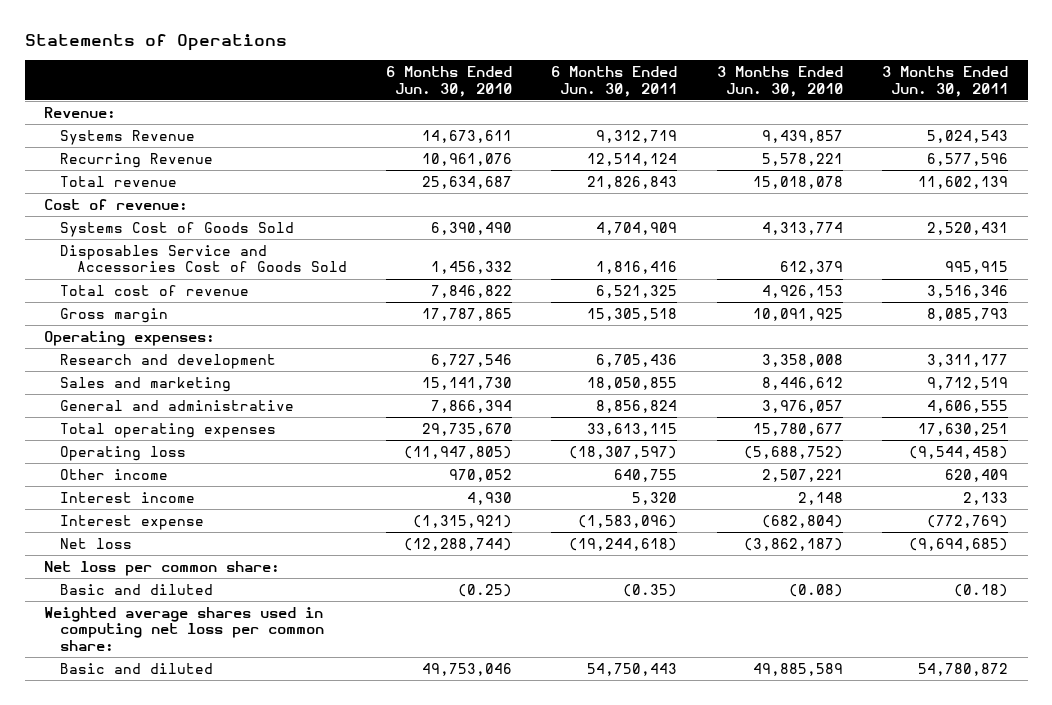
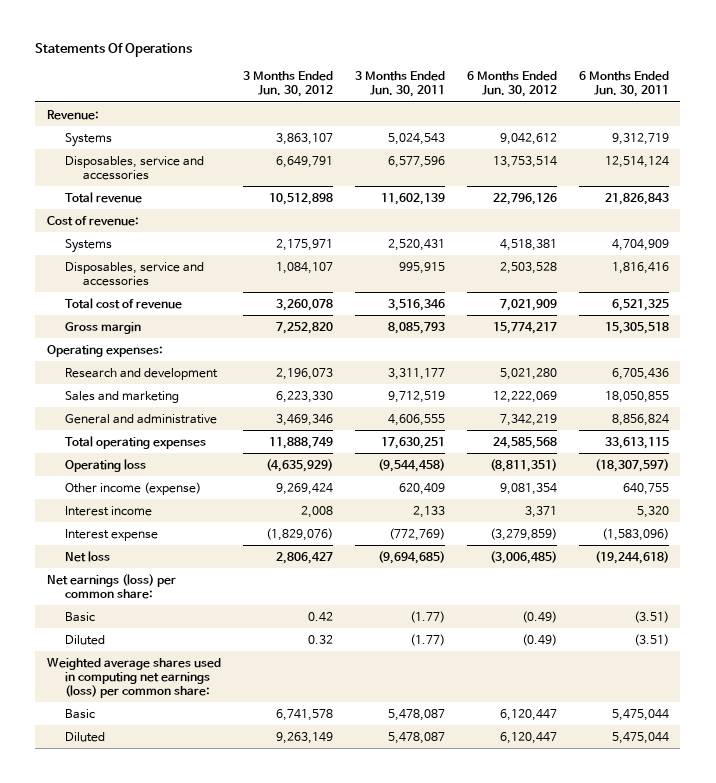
- Statements of Operations
+ Statements Of Operations
- | 6 Months Ended Jun. 30, 2010 | 6 Months Ended Jun. 30, 2011 | 3 Months Ended Jun. 30, 2010 | 3 Months Ended Jun. 30, 2011
+ | 3 Months Ended Jun. 30, 2012 | 3 Months Ended Jun. 30, 2011 | 6 Months Ended Jun. 30, 2012 | 6 Months Ended Jun. 30, 2011
- Systems Revenue | 14,673,611 | 9,312,719 | 9,439,857 | 5,024,543
- Recurring Revenue | 10,961,076 | 12,514,124 | 5,578,221 | 6,577,596
+ Systems | 3,863,107 | 5,024,543 | 9,042,612 | 9,312,719
+ Disposables, service and accessories | 6,649,791 | 6,577,596 | 13,753,514 | 12,514,124
- Systems Cost of Goods Sold | 6,390,490 | 4,704,909 | 4,313,774 | 2,520,431
- Disposables Service and Accessories Cost of Goods Sold | 1,456,332 | 1,816,416 | 612,379 | 995,915
+ Systems | 2,175,971 | 2,520,431 | 4,518,381 | 4,704,909
+ Disposables, service and accessories | 1,084,107 | 995,915 | 2,503,528 | 1,816,416
- Other income | 970,052 | 640,755 | 2,507,221 | 620,409
+ Other income (expense) | 9,269,424 | 620,409 | 9,081,354 | 640,755
- Net loss per common share:
- Basic and diluted | (0.25) | (0.35) | (0.08) | (0.18)
- Weighted average shares used in computing net loss per common share:
- Basic and diluted | 49,753,046 | 54,750,443 | 49,885,589 | 54,780,872
+ Net earnings (loss) per common share:
+ Basic | 0.42 | (1.77) | (0.49) | (3.51)
+ Diluted | 0.32 | (1.77) | (0.49) | (3.51)
+ Weighted average shares used in computing net earnings (loss) per common share:
+ Basic | 6,741,578 | 5,478,087 | 6,120,447 | 5,475,044
+ Diluted | 9,263,149 | 5,478,087 | 6,120,447 | 5,475,044

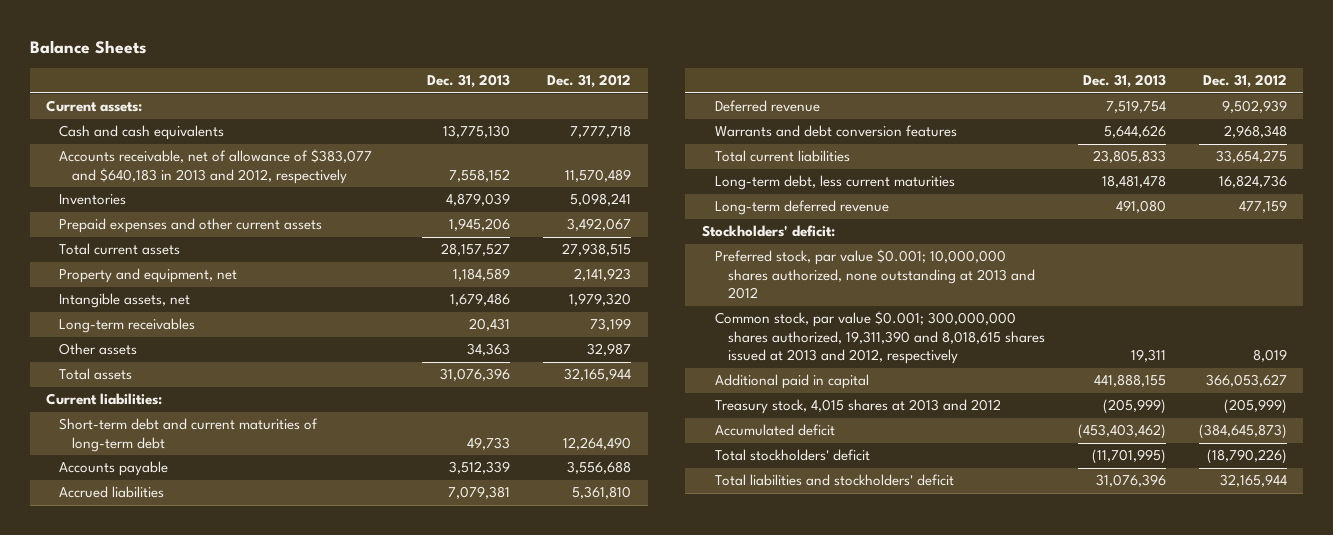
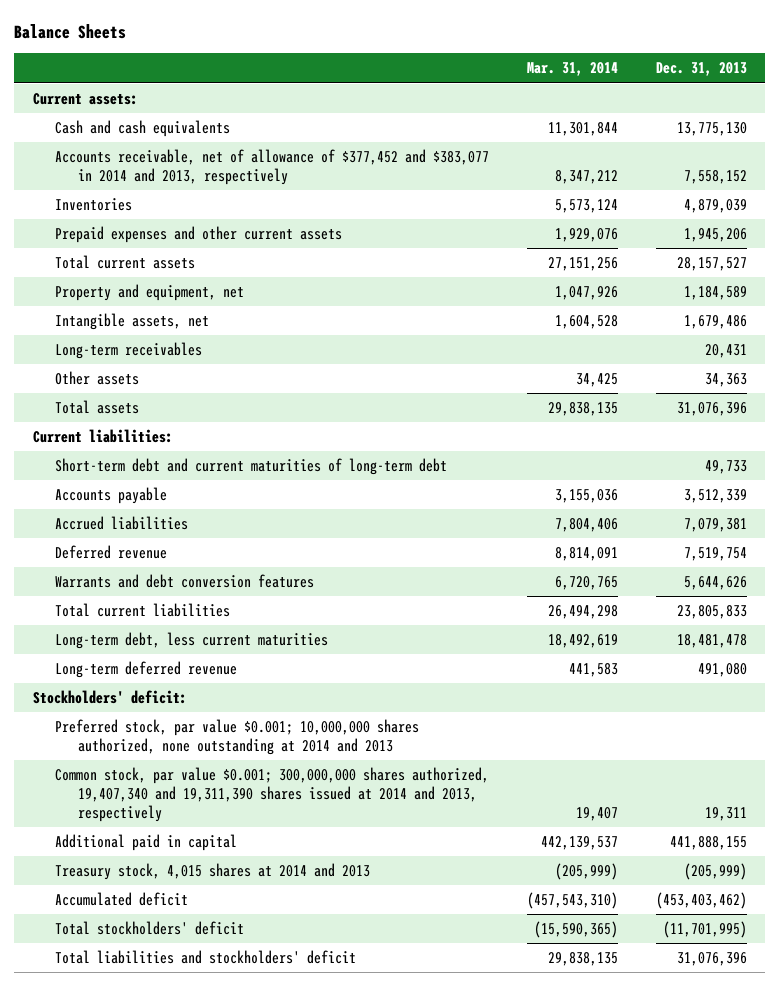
- | Dec. 31, 2013 | Dec. 31, 2012
+ | Mar. 31, 2014 | Dec. 31, 2013
- Accounts receivable, net of allowance of $383,077 and $640,183 in 2013 and 2012, respectively | 7,558,152 | 11,570,489
+ Accounts receivable, net of allowance of $377,452 and $383,077 in 2014 and 2013, respectively | 8,347,212 | 7,558,152
- Preferred stock, par value $0.001; 10,000,000 shares authorized, none outstanding at 2013 and 2012
- Common stock, par value $0.001; 300,000,000 shares authorized, 19,311,390 and 8,018,615 shares issued at 2013 and 2012, respectively | 19,311 | 8,019
+ Preferred stock, par value $0.001; 10,000,000 shares authorized, none outstanding at 2014 and 2013
+ Common stock, par value $0.001; 300,000,000 shares authorized, 19,407,340 and 19,311,390 shares issued at 2014 and 2013, respectively | 19,407 | 19,311
- Treasury stock, 4,015 shares at 2013 and 2012 | (205,999) | (205,999)
+ Treasury stock, 4,015 shares at 2014 and 2013 | (205,999) | (205,999)

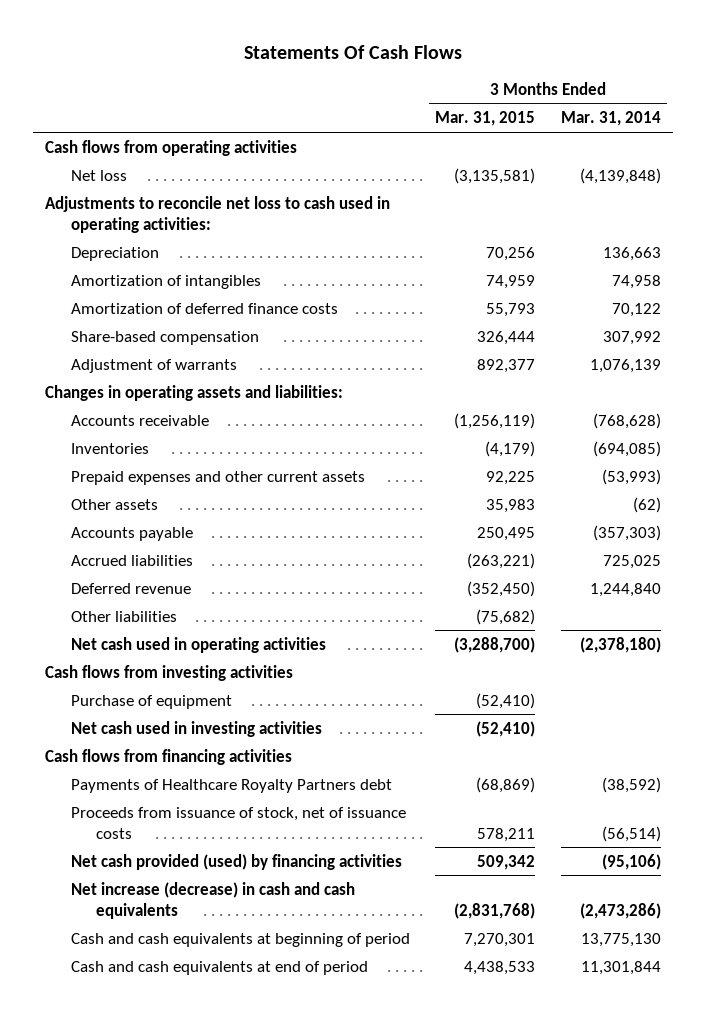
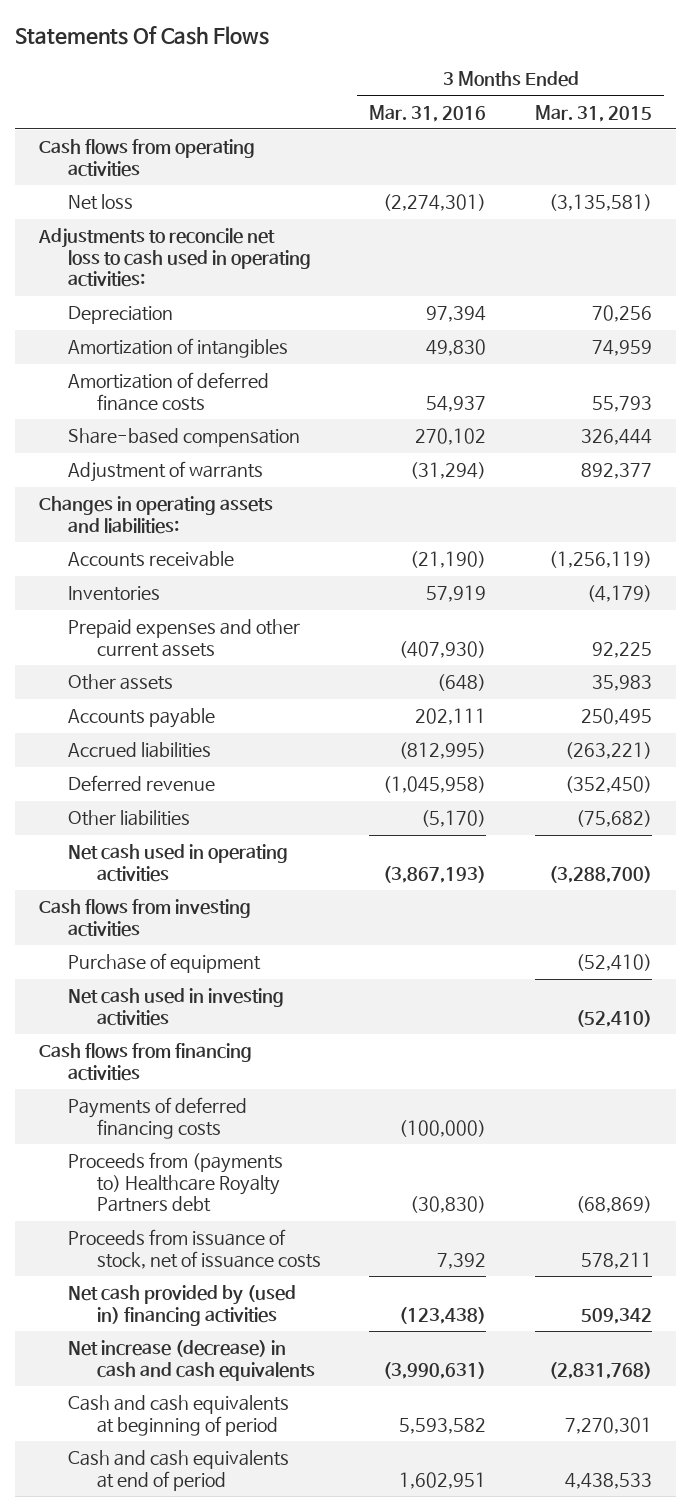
- | 3 Months Ended Mar. 31, 2015 | 3 Months Ended Mar. 31, 2014
+ | 3 Months Ended Mar. 31, 2016 | 3 Months Ended Mar. 31, 2015
- Payments of Healthcare Royalty Partners debt | (68,869) | (38,592)
+ Payments of deferred financing costs | (100,000) |
+ Proceeds from (payments to) Healthcare Royalty Partners debt | (30,830) | (68,869)
- Net cash provided (used) by financing activities | 509,342 | (95,106)
+ Net cash provided by (used in) financing activities | (123,438) | 509,342

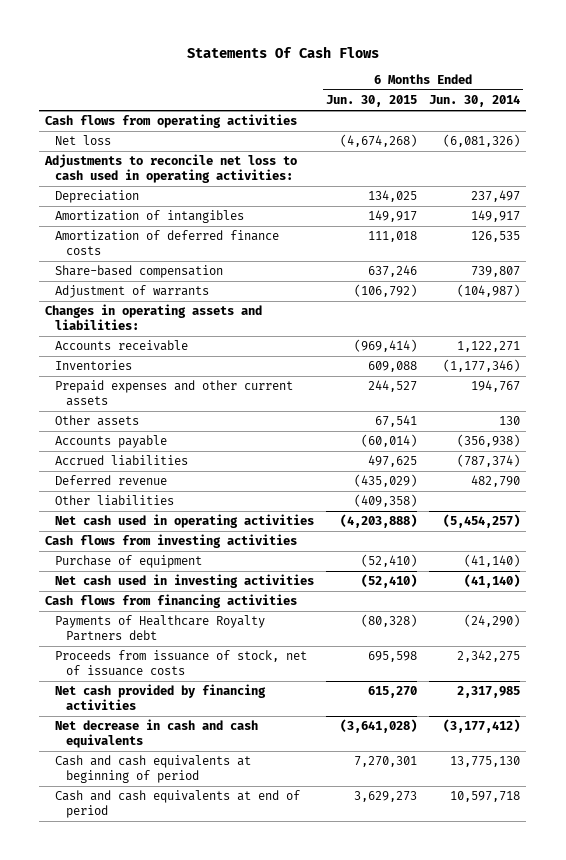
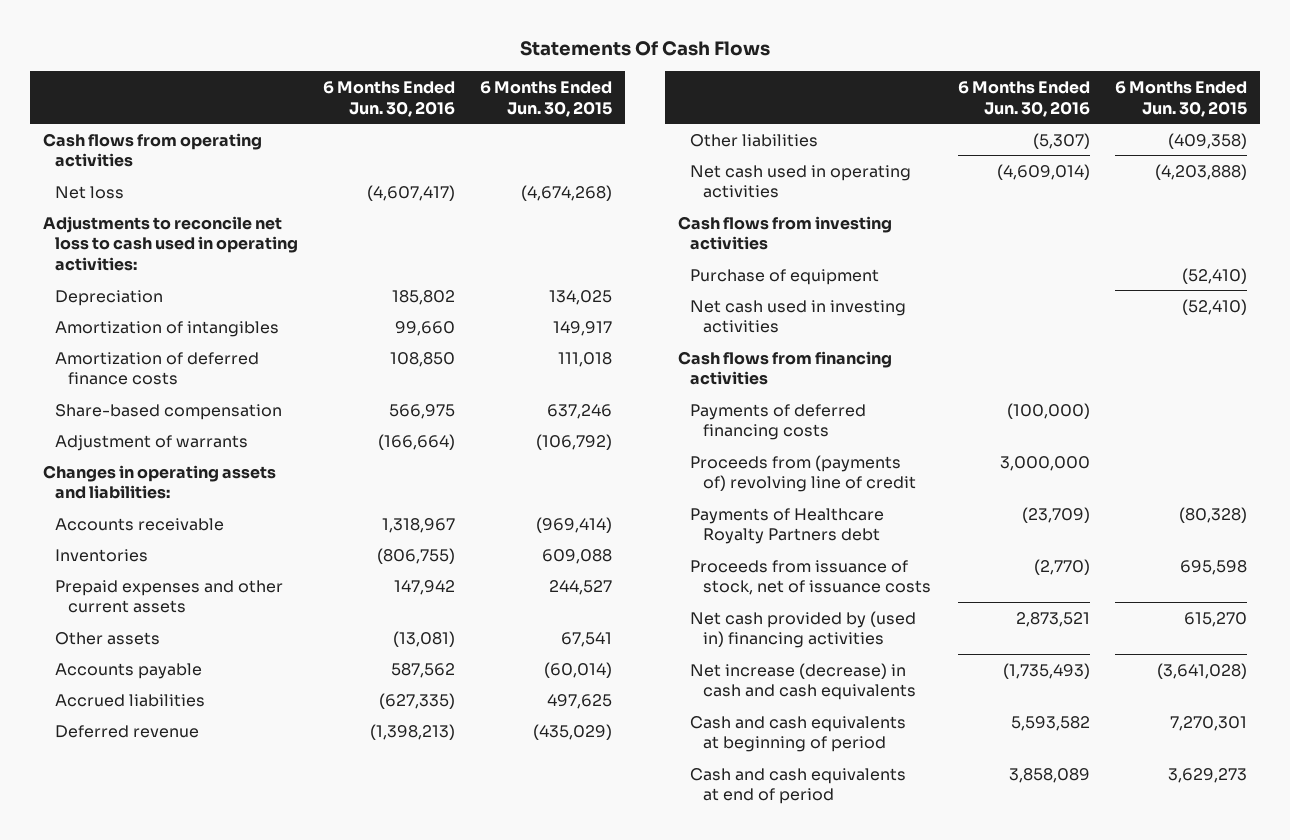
- | 6 Months Ended Jun. 30, 2015 | 6 Months Ended Jun. 30, 2014
+ | 6 Months Ended Jun. 30, 2016 | 6 Months Ended Jun. 30, 2015
+ Payments of deferred financing costs | (100,000) |
+ Proceeds from (payments of) revolving line of credit | 3,000,000 |
- Net cash provided by financing activities | 615,270 | 2,317,985
- Net decrease in cash and cash equivalents | (3,641,028) | (3,177,412)
+ Net cash provided by (used in) financing activities | 2,873,521 | 615,270
+ Net increase (decrease) in cash and cash equivalents | (1,735,493) | (3,641,028)

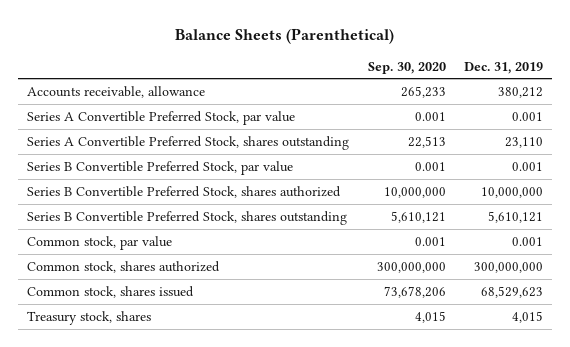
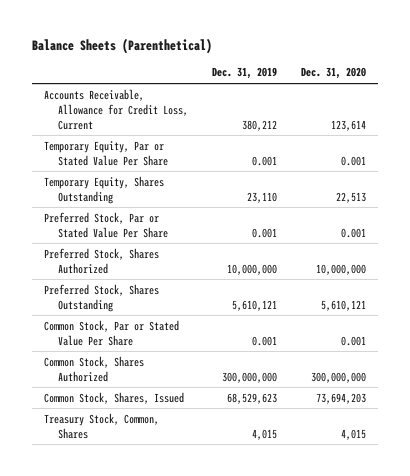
- | Sep. 30, 2020 | Dec. 31, 2019
+ | Dec. 31, 2019 | Dec. 31, 2020
- Accounts receivable, allowance | 265,233 | 380,212
- Series A Convertible Preferred Stock, par value | 0.001 | 0.001
- Series A Convertible Preferred Stock, shares outstanding | 22,513 | 23,110
- Series B Convertible Preferred Stock, par value | 0.001 | 0.001
- Series B Convertible Preferred Stock, shares authorized | 10,000,000 | 10,000,000
- Series B Convertible Preferred Stock, shares outstanding | 5,610,121 | 5,610,121
- Common stock, par value | 0.001 | 0.001
- Common stock, shares authorized | 300,000,000 | 300,000,000
- Common stock, shares issued | 73,678,206 | 68,529,623
- Treasury stock, shares | 4,015 | 4,015
+ Accounts Receivable, Allowance for Credit Loss, Current | 380,212 | 123,614
+ Temporary Equity, Par or Stated Value Per Share | 0.001 | 0.001
+ Temporary Equity, Shares Outstanding | 23,110 | 22,513
+ Preferred Stock, Par or Stated Value Per Share | 0.001 | 0.001
+ Preferred Stock, Shares Authorized | 10,000,000 | 10,000,000
+ Preferred Stock, Shares Outstanding | 5,610,121 | 5,610,121
+ Common Stock, Par or Stated Value Per Share | 0.001 | 0.001
+ Common Stock, Shares Authorized | 300,000,000 | 300,000,000
+ Common Stock, Shares, Issued | 68,529,623 | 73,694,203
+ Treasury Stock, Common, Shares | 4,015 | 4,015

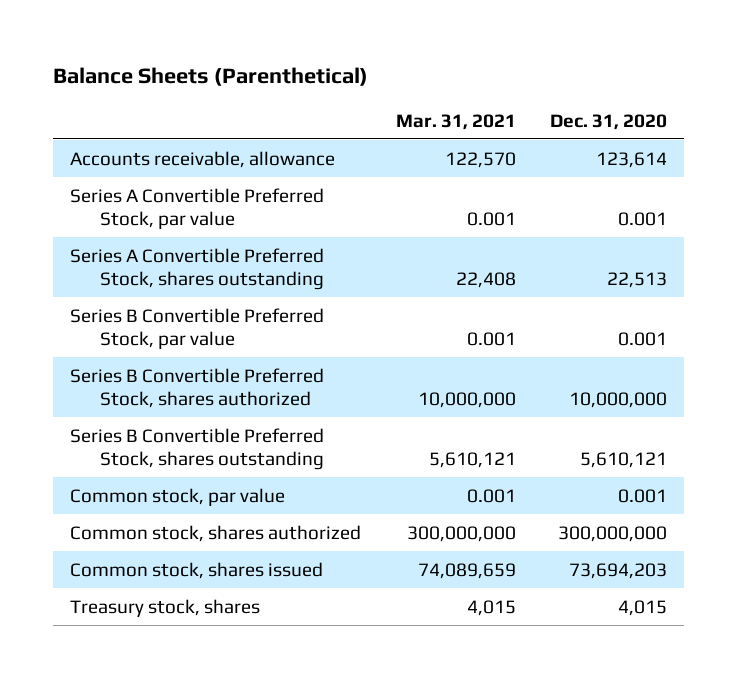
- | Dec. 31, 2019 | Dec. 31, 2020
+ | Mar. 31, 2021 | Dec. 31, 2020
- Accounts Receivable, Allowance for Credit Loss, Current | 380,212 | 123,614
- Temporary Equity, Par or Stated Value Per Share | 0.001 | 0.001
- Temporary Equity, Shares Outstanding | 23,110 | 22,513
- Preferred Stock, Par or Stated Value Per Share | 0.001 | 0.001
- Preferred Stock, Shares Authorized | 10,000,000 | 10,000,000
- Preferred Stock, Shares Outstanding | 5,610,121 | 5,610,121
- Common Stock, Par or Stated Value Per Share | 0.001 | 0.001
- Common Stock, Shares Authorized | 300,000,000 | 300,000,000
- Common Stock, Shares, Issued | 68,529,623 | 73,694,203
- Treasury Stock, Common, Shares | 4,015 | 4,015
+ Accounts receivable, allowance | 122,570 | 123,614
+ Series A Convertible Preferred Stock, par value | 0.001 | 0.001
+ Series A Convertible Preferred Stock, shares outstanding | 22,408 | 22,513
+ Series B Convertible Preferred Stock, par value | 0.001 | 0.001
+ Series B Convertible Preferred Stock, shares authorized | 10,000,000 | 10,000,000
+ Series B Convertible Preferred Stock, shares outstanding | 5,610,121 | 5,610,121
+ Common stock, par value | 0.001 | 0.001
+ Common stock, shares authorized | 300,000,000 | 300,000,000
+ Common stock, shares issued | 74,089,659 | 73,694,203
+ Treasury stock, shares | 4,015 | 4,015

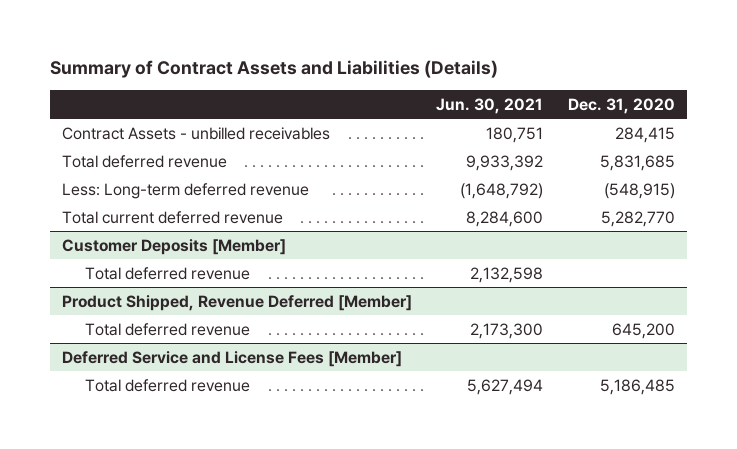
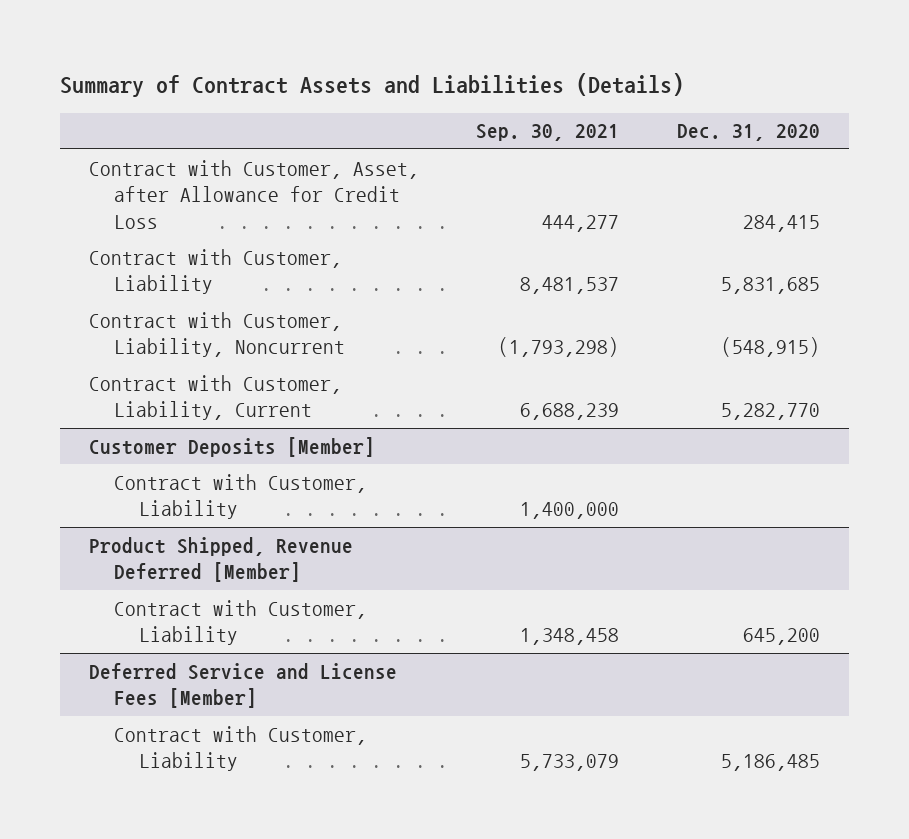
- | Jun. 30, 2021 | Dec. 31, 2020
+ | Sep. 30, 2021 | Dec. 31, 2020
- Contract Assets - unbilled receivables | 180,751 | 284,415
- Total deferred revenue | 9,933,392 | 5,831,685
- Less: Long-term deferred revenue | (1,648,792) | (548,915)
- Total current deferred revenue | 8,284,600 | 5,282,770
+ Contract with Customer, Asset, after Allowance for Credit Loss | 444,277 | 284,415
+ Contract with Customer, Liability | 8,481,537 | 5,831,685
+ Contract with Customer, Liability, Noncurrent | (1,793,298) | (548,915)
+ Contract with Customer, Liability, Current | 6,688,239 | 5,282,770
@ Customer Deposits [Member]
- Total deferred revenue | 2,132,598 |
+ Contract with Customer, Liability | 1,400,000 |
@ Product Shipped, Revenue Deferred [Member]
- Total deferred revenue | 2,173,300 | 645,200
+ Contract with Customer, Liability | 1,348,458 | 645,200
@ Deferred Service and License Fees [Member]
- Total deferred revenue | 5,627,494 | 5,186,485
+ Contract with Customer, Liability | 5,733,079 | 5,186,485

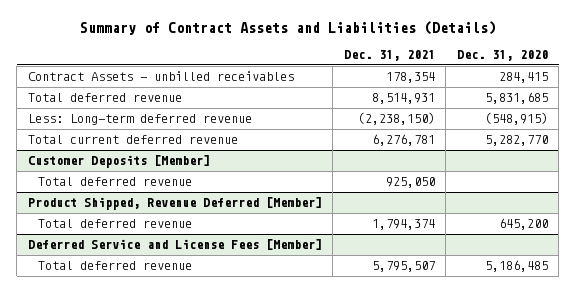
- | Sep. 30, 2021 | Dec. 31, 2020
+ | Dec. 31, 2021 | Dec. 31, 2020
- Contract with Customer, Asset, after Allowance for Credit Loss | 444,277 | 284,415
- Contract with Customer, Liability | 8,481,537 | 5,831,685
- Contract with Customer, Liability, Noncurrent | (1,793,298) | (548,915)
- Contract with Customer, Liability, Current | 6,688,239 | 5,282,770
+ Contract Assets - unbilled receivables | 178,354 | 284,415
+ Total deferred revenue | 8,514,931 | 5,831,685
+ Less: Long-term deferred revenue | (2,238,150) | (548,915)
+ Total current deferred revenue | 6,276,781 | 5,282,770
@ Customer Deposits [Member]
- Contract with Customer, Liability | 1,400,000 |
+ Total deferred revenue | 925,050 |
@ Product Shipped, Revenue Deferred [Member]
- Contract with Customer, Liability | 1,348,458 | 645,200
+ Total deferred revenue | 1,794,374 | 645,200
@ Deferred Service and License Fees [Member]
- Contract with Customer, Liability | 5,733,079 | 5,186,485
+ Total deferred revenue | 5,795,507 | 5,186,485

